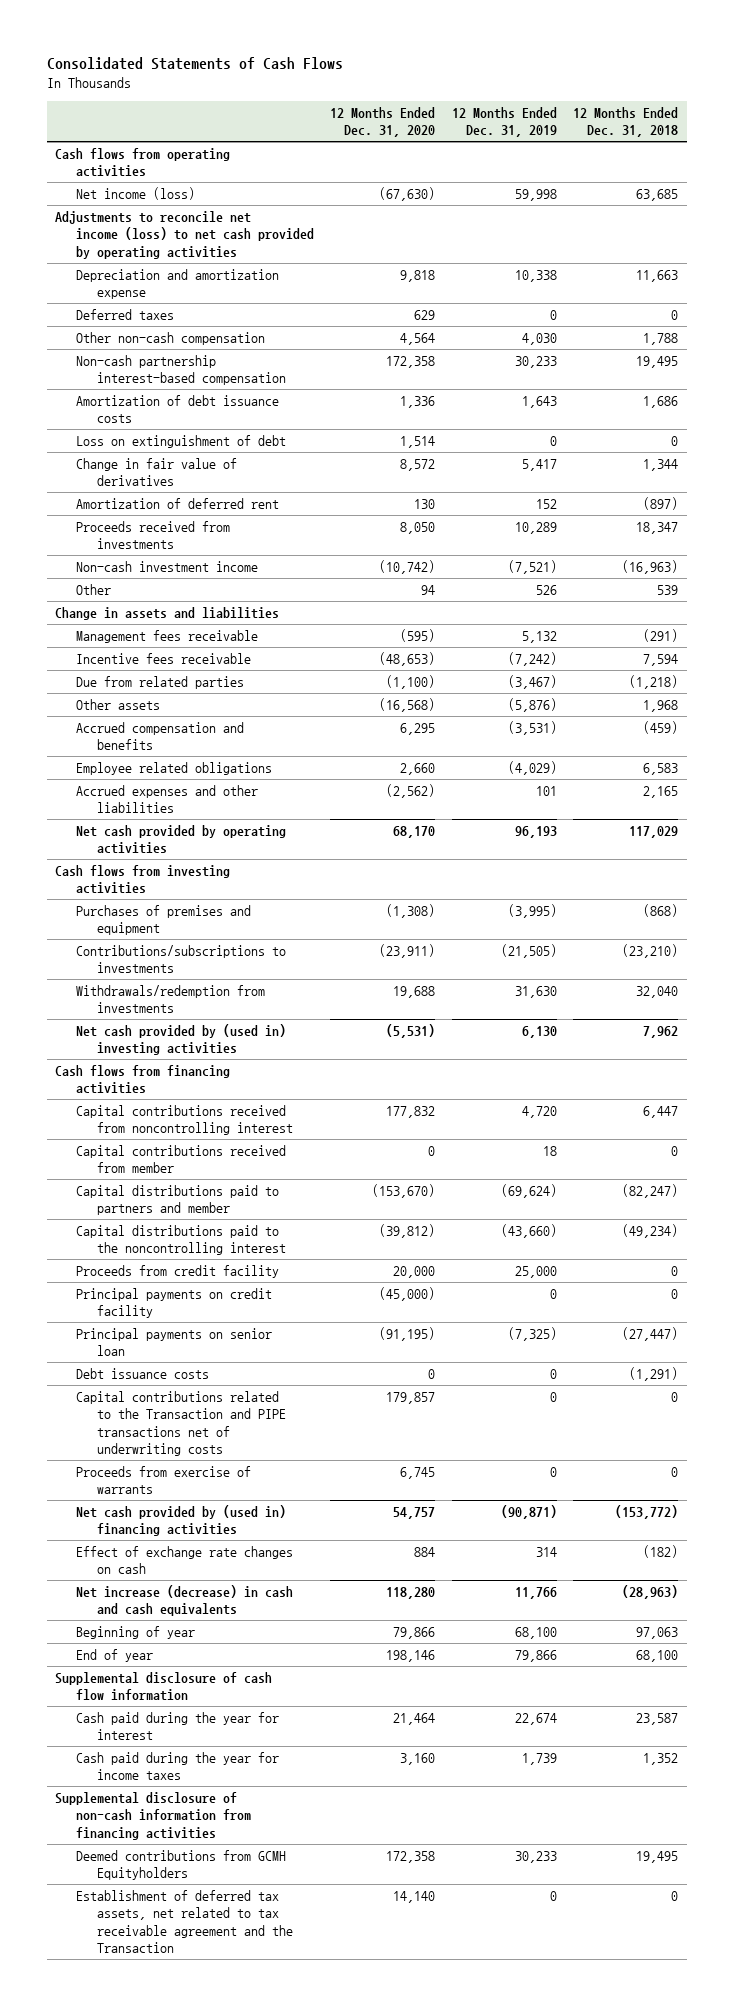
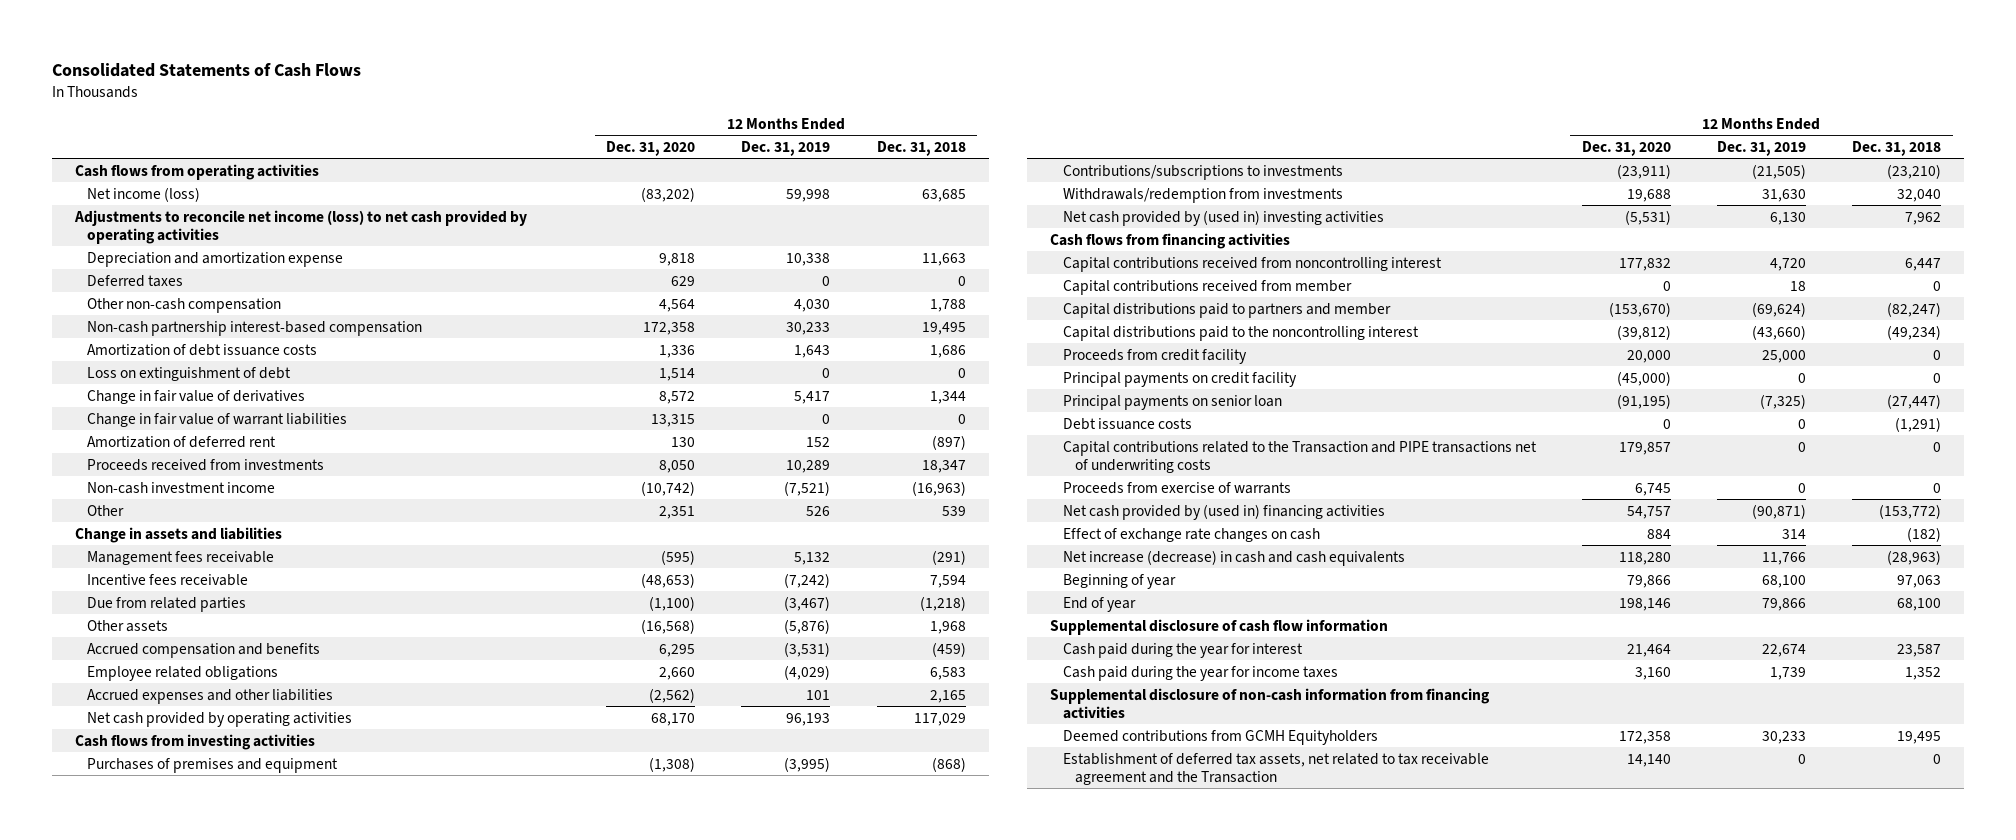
- Net income (loss) | (67,630) | 59,998 | 63,685
+ Net income (loss) | (83,202) | 59,998 | 63,685
+ Change in fair value of warrant liabilities | 13,315 | 0 | 0
- Other | 94 | 526 | 539
+ Other | 2,351 | 526 | 539

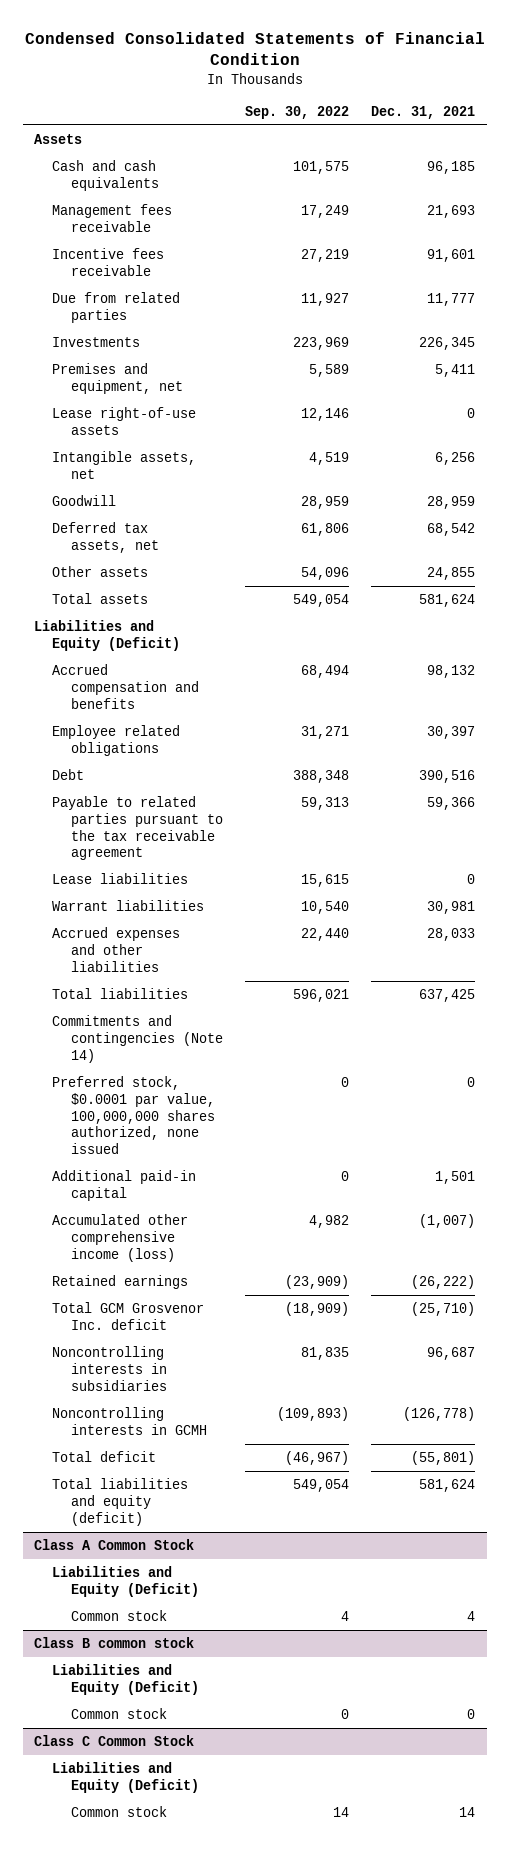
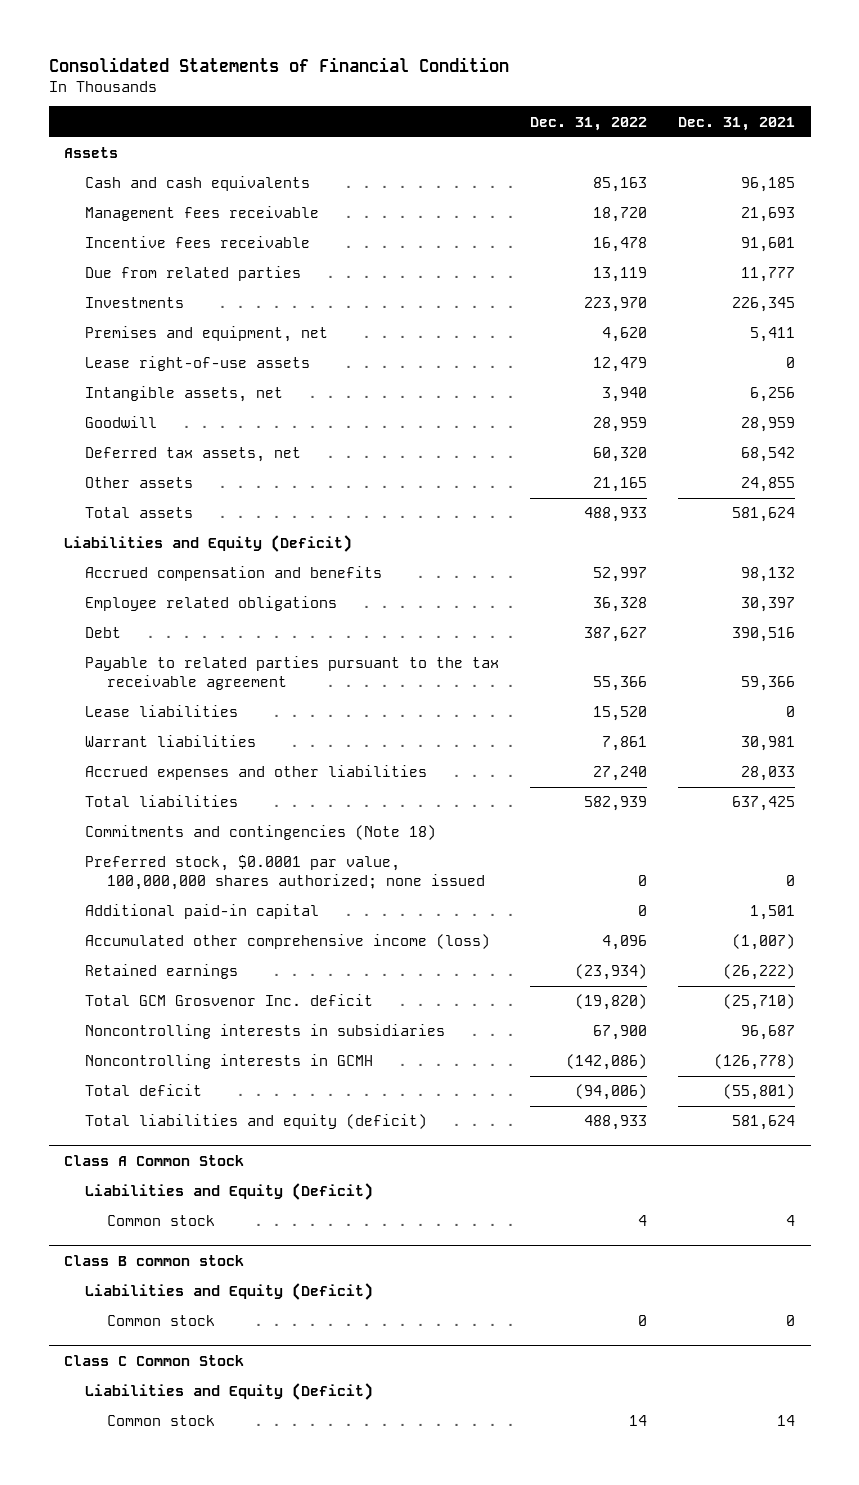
- Condensed Consolidated Statements of Financial Condition
+ Consolidated Statements of Financial Condition
- | Sep. 30, 2022 | Dec. 31, 2021
+ | Dec. 31, 2022 | Dec. 31, 2021
- Commitments and contingencies (Note 14)
- Preferred stock, $0.0001 par value, 100,000,000 shares authorized, none issued | 0 | 0
+ Commitments and contingencies (Note 18)
+ Preferred stock, $0.0001 par value, 100,000,000 shares authorized; none issued | 0 | 0

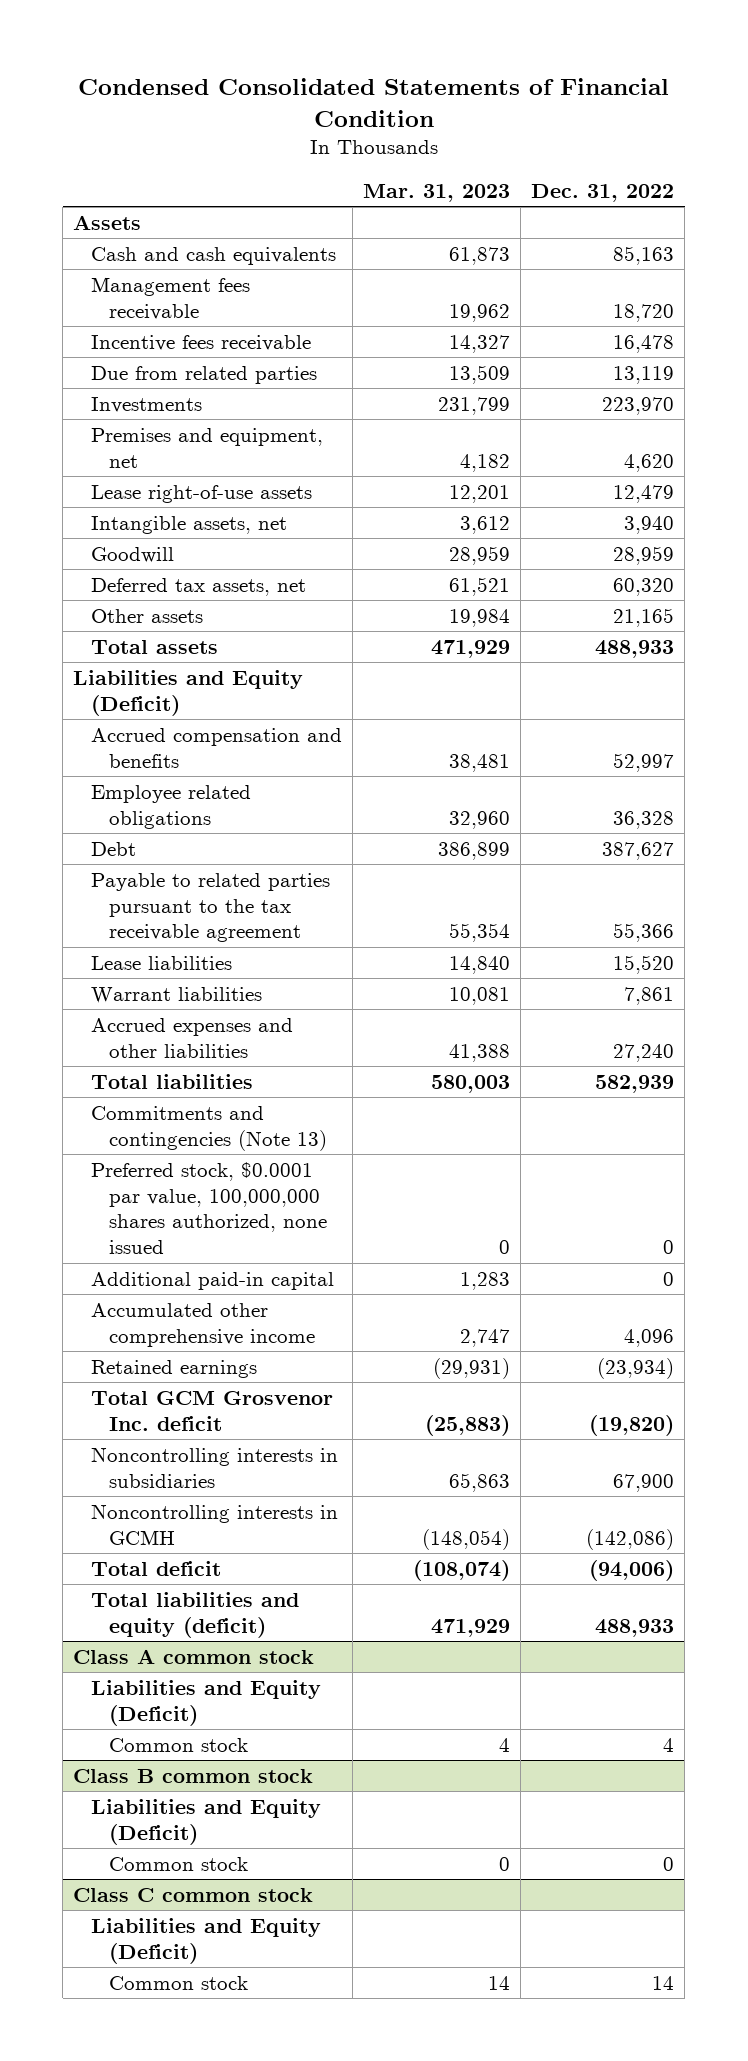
- Consolidated Statements of Financial Condition
+ Condensed Consolidated Statements of Financial Condition
- | Dec. 31, 2022 | Dec. 31, 2021
+ | Mar. 31, 2023 | Dec. 31, 2022
- Commitments and contingencies (Note 18)
- Preferred stock, $0.0001 par value, 100,000,000 shares authorized; none issued | 0 | 0
+ Commitments and contingencies (Note 13)
+ Preferred stock, $0.0001 par value, 100,000,000 shares authorized, none issued | 0 | 0
- Accumulated other comprehensive income (loss) | 4,096 | (1,007)
+ Accumulated other comprehensive income | 2,747 | 4,096
- Class A Common Stock
+ Class A common stock
- Class C Common Stock
+ Class C common stock

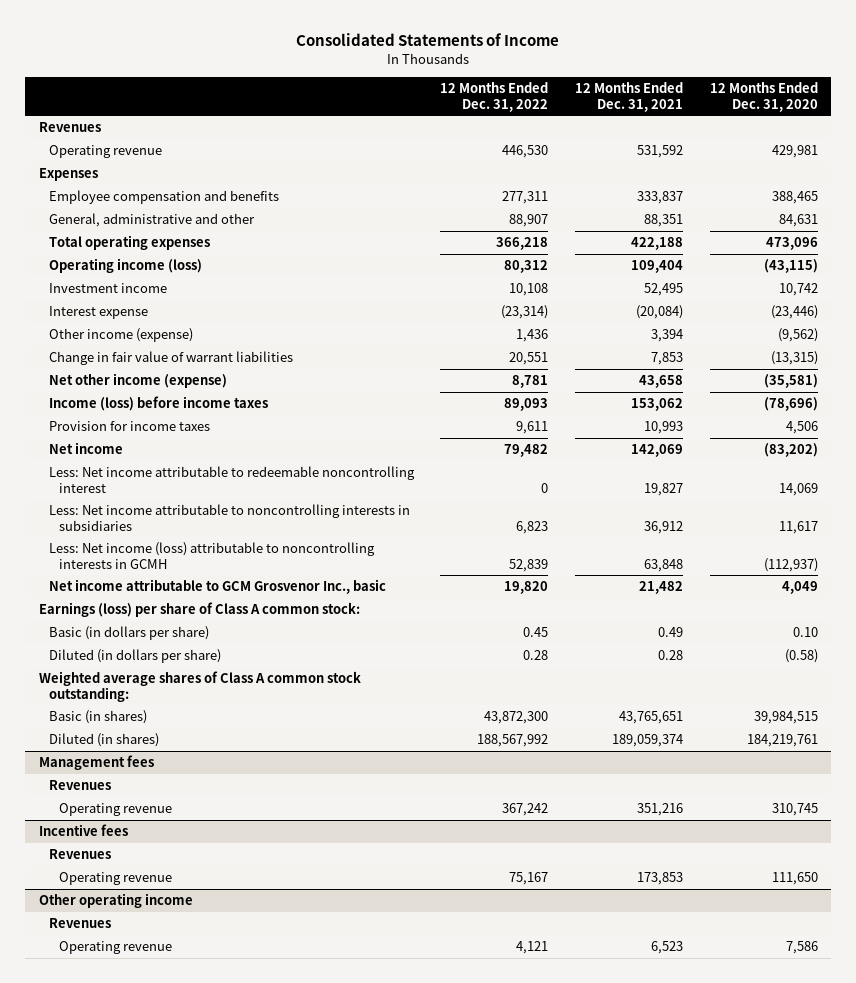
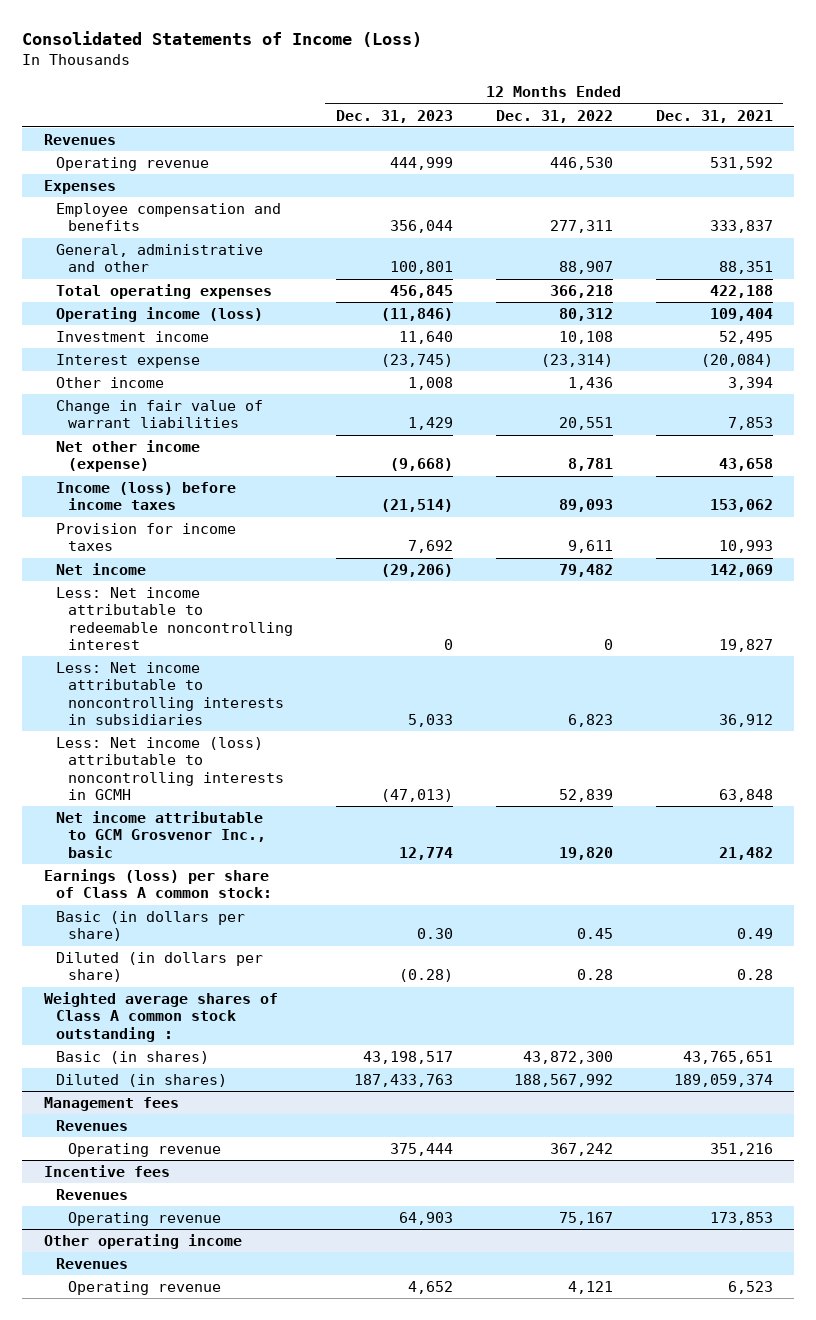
- Consolidated Statements of Income
+ Consolidated Statements of Income (Loss)
- | 12 Months Ended Dec. 31, 2022 | 12 Months Ended Dec. 31, 2021 | 12 Months Ended Dec. 31, 2020
+ | 12 Months Ended Dec. 31, 2023 | 12 Months Ended Dec. 31, 2022 | 12 Months Ended Dec. 31, 2021
- Other income (expense) | 1,436 | 3,394 | (9,562)
+ Other income | 1,008 | 1,436 | 3,394
- Weighted average shares of Class A common stock outstanding:
+ Weighted average shares of Class A common stock outstanding :

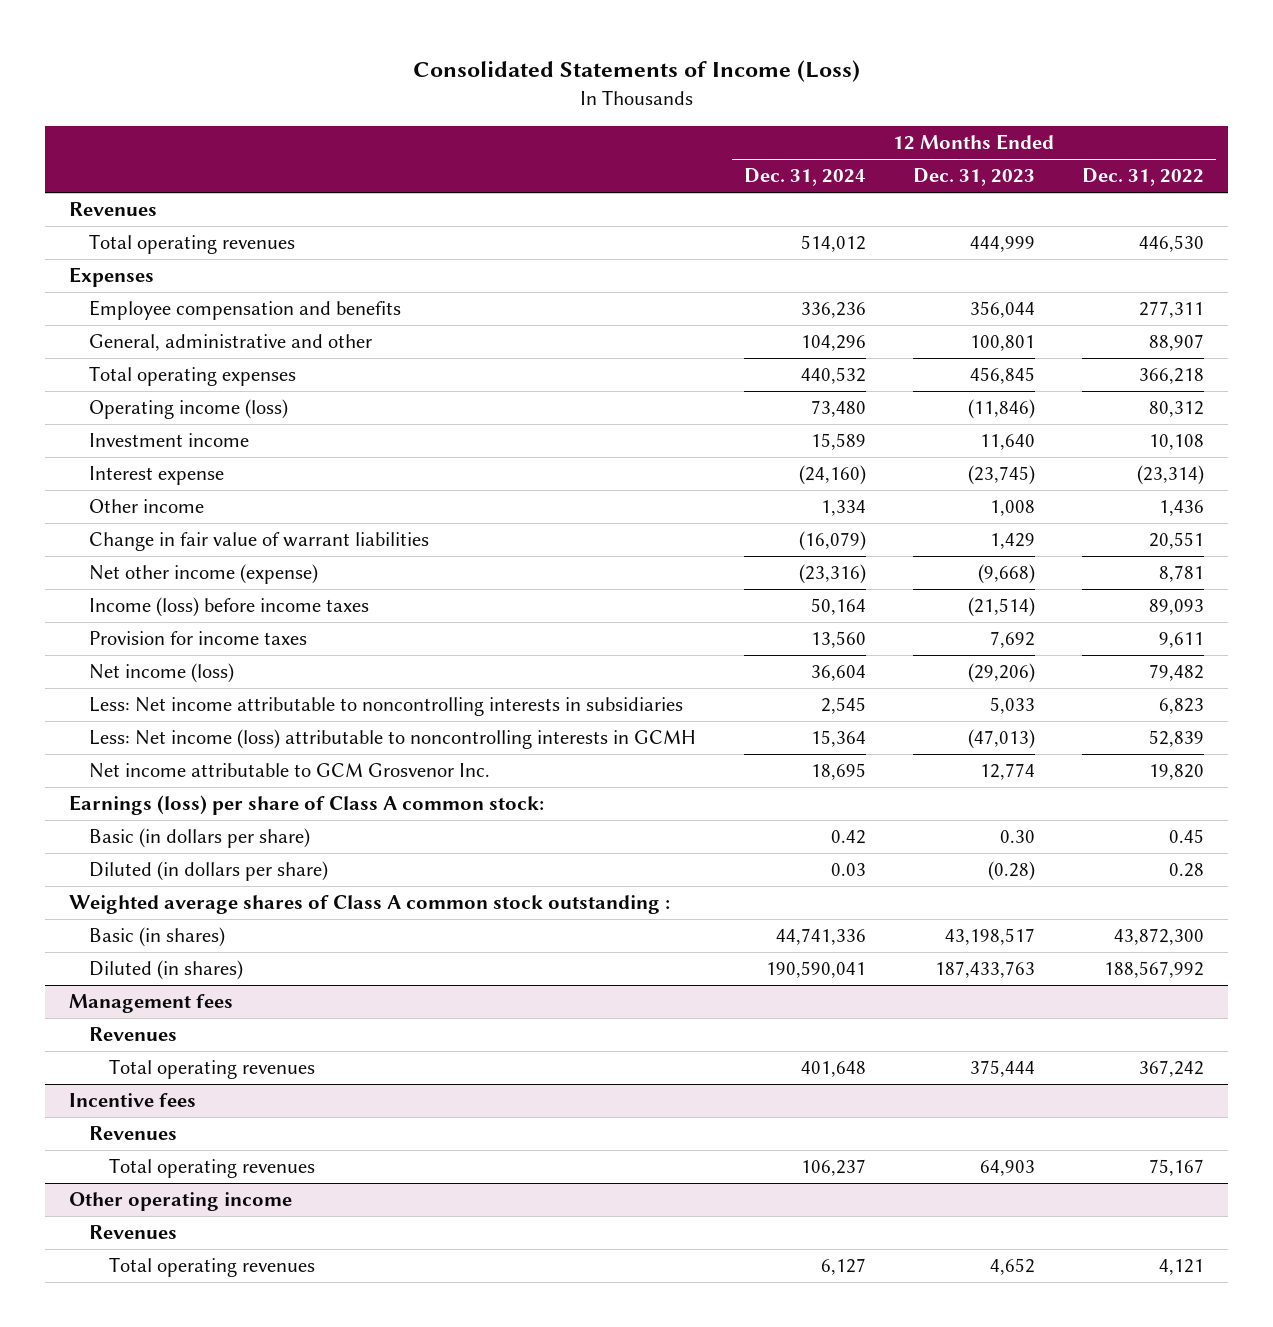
- | 12 Months Ended Dec. 31, 2023 | 12 Months Ended Dec. 31, 2022 | 12 Months Ended Dec. 31, 2021
+ | 12 Months Ended Dec. 31, 2024 | 12 Months Ended Dec. 31, 2023 | 12 Months Ended Dec. 31, 2022
- Operating revenue | 444,999 | 446,530 | 531,592
+ Total operating revenues | 514,012 | 444,999 | 446,530
- Net income | (29,206) | 79,482 | 142,069
- Less: Net income attributable to redeemable noncontrolling interest | 0 | 0 | 19,827
+ Net income (loss) | 36,604 | (29,206) | 79,482
- Net income attributable to GCM Grosvenor Inc., basic | 12,774 | 19,820 | 21,482
+ Net income attributable to GCM Grosvenor Inc. | 18,695 | 12,774 | 19,820
@ Management fees
- Operating revenue | 375,444 | 367,242 | 351,216
+ Total operating revenues | 401,648 | 375,444 | 367,242
@ Incentive fees
- Operating revenue | 64,903 | 75,167 | 173,853
+ Total operating revenues | 106,237 | 64,903 | 75,167
@ Other operating income
- Operating revenue | 4,652 | 4,121 | 6,523
+ Total operating revenues | 6,127 | 4,652 | 4,121

